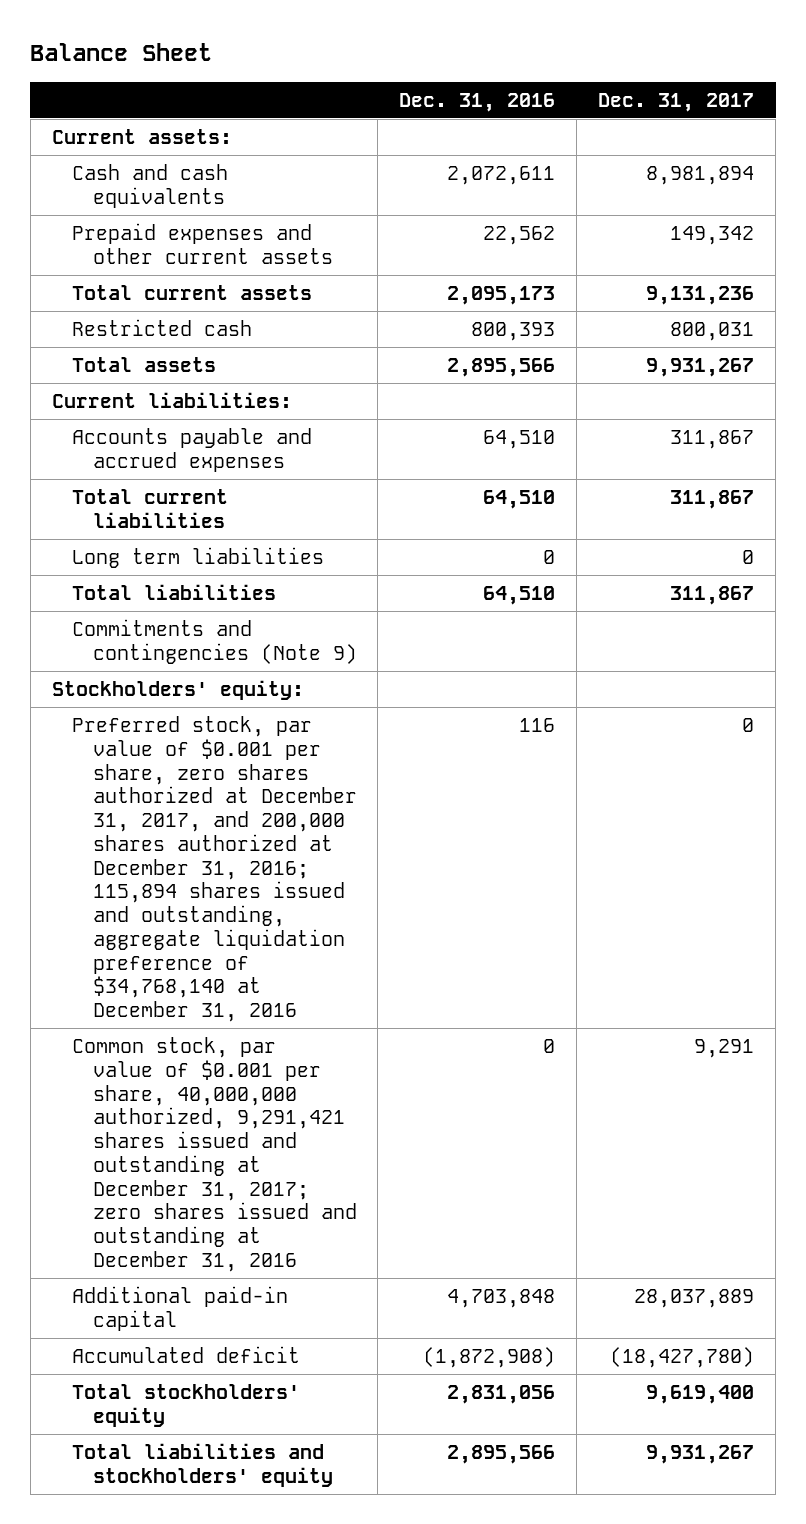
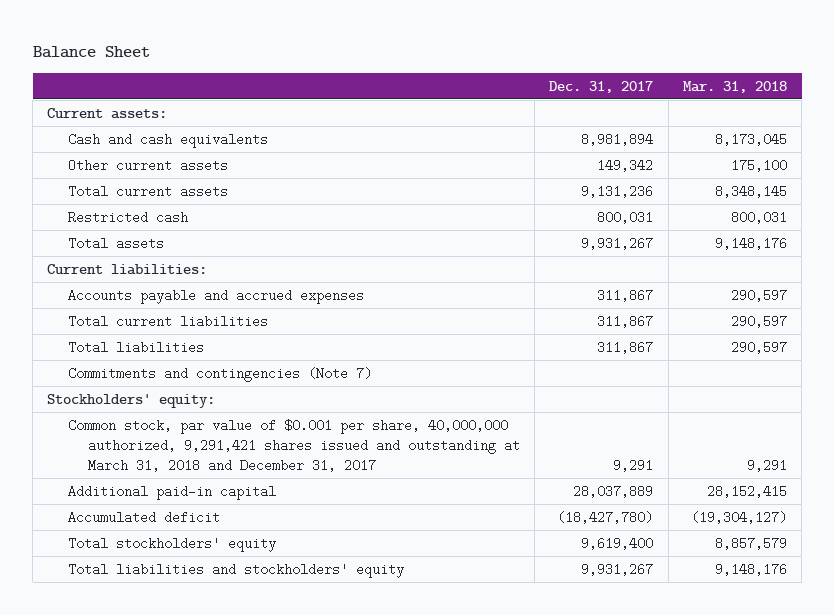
- | Dec. 31, 2016 | Dec. 31, 2017
+ | Dec. 31, 2017 | Mar. 31, 2018
- Prepaid expenses and other current assets | 22,562 | 149,342
+ Other current assets | 149,342 | 175,100
- Long term liabilities | 0 | 0
- Commitments and contingencies (Note 9)
+ Commitments and contingencies (Note 7)
- Preferred stock, par value of $0.001 per share, zero shares authorized at December 31, 2017, and 200,000 shares authorized at December 31, 2016; 115,894 shares issued and outstanding, aggregate liquidation preference of $34,768,140 at December 31, 2016 | 116 | 0
- Common stock, par value of $0.001 per share, 40,000,000 authorized, 9,291,421 shares issued and outstanding at December 31, 2017; zero shares issued and outstanding at December 31, 2016 | 0 | 9,291
+ Common stock, par value of $0.001 per share, 40,000,000 authorized, 9,291,421 shares issued and outstanding at March 31, 2018 and December 31, 2017 | 9,291 | 9,291

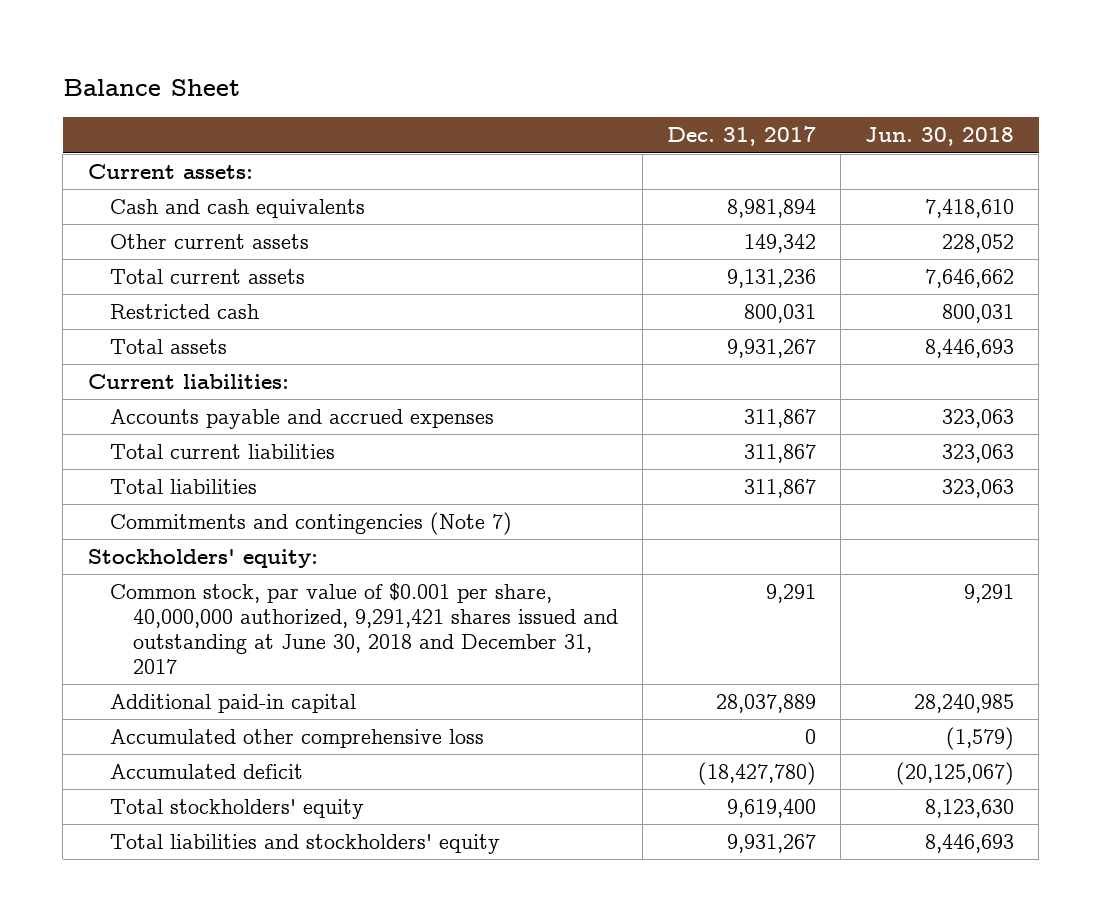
- | Dec. 31, 2017 | Mar. 31, 2018
+ | Dec. 31, 2017 | Jun. 30, 2018
- Common stock, par value of $0.001 per share, 40,000,000 authorized, 9,291,421 shares issued and outstanding at March 31, 2018 and December 31, 2017 | 9,291 | 9,291
+ Common stock, par value of $0.001 per share, 40,000,000 authorized, 9,291,421 shares issued and outstanding at June 30, 2018 and December 31, 2017 | 9,291 | 9,291
+ Accumulated other comprehensive loss | 0 | (1,579)

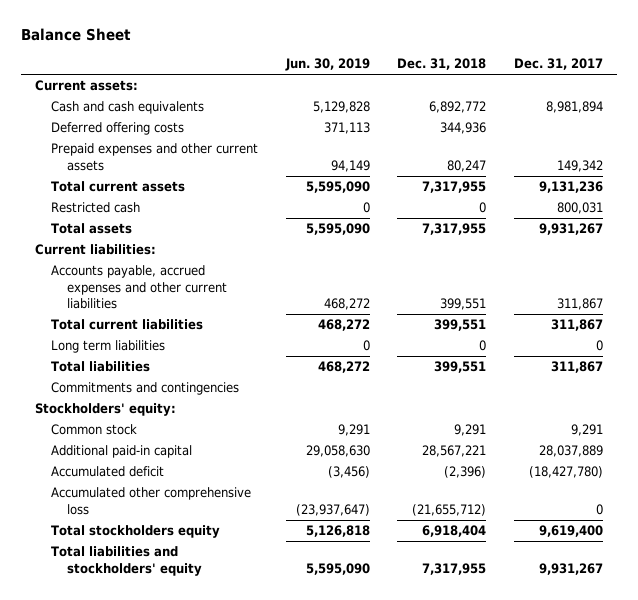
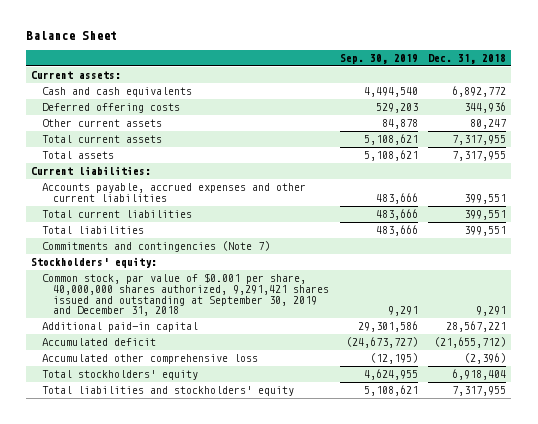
- | Jun. 30, 2019 | Dec. 31, 2018 | Dec. 31, 2017
+ | Sep. 30, 2019 | Dec. 31, 2018
- Prepaid expenses and other current assets | 94,149 | 80,247 | 149,342
+ Other current assets | 84,878 | 80,247
- Restricted cash | 0 | 0 | 800,031
- Long term liabilities | 0 | 0 | 0
- Commitments and contingencies
+ Commitments and contingencies (Note 7)
- Common stock | 9,291 | 9,291 | 9,291
+ Common stock, par value of $0.001 per share, 40,000,000 shares authorized, 9,291,421 shares issued and outstanding at September 30, 2019 and December 31, 2018 | 9,291 | 9,291
- Accumulated deficit | (3,456) | (2,396) | (18,427,780)
- Accumulated other comprehensive loss | (23,937,647) | (21,655,712) | 0
- Total stockholders equity | 5,126,818 | 6,918,404 | 9,619,400
+ Accumulated deficit | (24,673,727) | (21,655,712)
+ Accumulated other comprehensive loss | (12,195) | (2,396)
+ Total stockholders' equity | 4,624,955 | 6,918,404

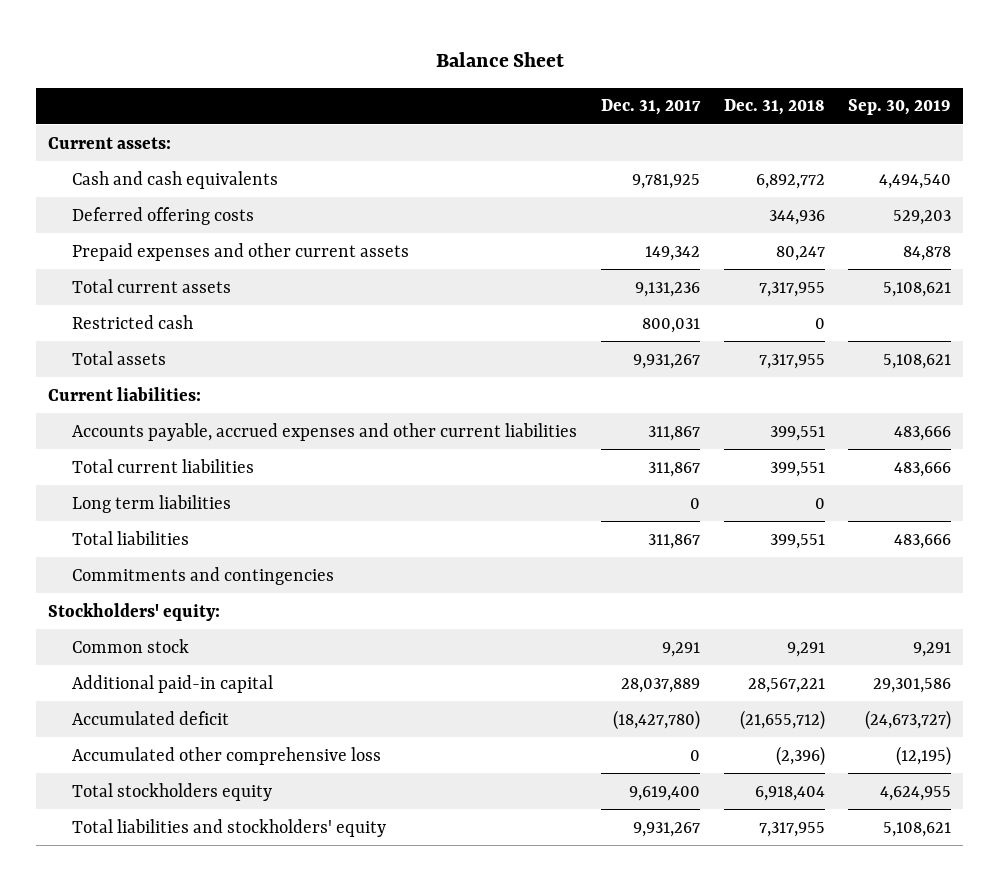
- | Sep. 30, 2019 | Dec. 31, 2018
+ | Dec. 31, 2017 | Dec. 31, 2018 | Sep. 30, 2019
- Other current assets | 84,878 | 80,247
+ Prepaid expenses and other current assets | 149,342 | 80,247 | 84,878
+ Restricted cash | 800,031 | 0 |
+ Long term liabilities | 0 | 0 |
- Commitments and contingencies (Note 7)
+ Commitments and contingencies
- Common stock, par value of $0.001 per share, 40,000,000 shares authorized, 9,291,421 shares issued and outstanding at September 30, 2019 and December 31, 2018 | 9,291 | 9,291
+ Common stock | 9,291 | 9,291 | 9,291
- Total stockholders' equity | 4,624,955 | 6,918,404
+ Total stockholders equity | 9,619,400 | 6,918,404 | 4,624,955

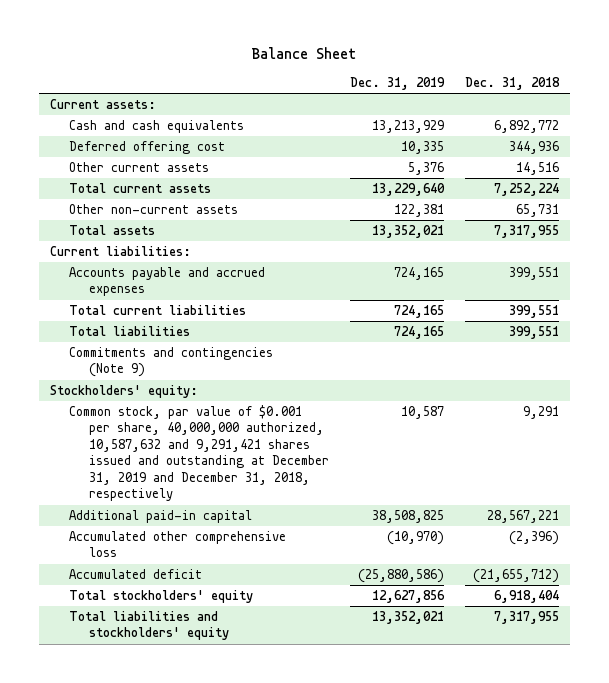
- | Dec. 31, 2017 | Dec. 31, 2018 | Sep. 30, 2019
+ | Dec. 31, 2019 | Dec. 31, 2018
- Deferred offering costs | | 344,936 | 529,203
- Prepaid expenses and other current assets | 149,342 | 80,247 | 84,878
- Total current assets | 9,131,236 | 7,317,955 | 5,108,621
- Restricted cash | 800,031 | 0 |
+ Deferred offering cost | 10,335 | 344,936
+ Other current assets | 5,376 | 14,516
+ Total current assets | 13,229,640 | 7,252,224
+ Other non-current assets | 122,381 | 65,731
- Accounts payable, accrued expenses and other current liabilities | 311,867 | 399,551 | 483,666
+ Accounts payable and accrued expenses | 724,165 | 399,551
- Long term liabilities | 0 | 0 |
- Commitments and contingencies
+ Commitments and contingencies (Note 9)
- Common stock | 9,291 | 9,291 | 9,291
+ Common stock, par value of $0.001 per share, 40,000,000 authorized, 10,587,632 and 9,291,421 shares issued and outstanding at December 31, 2019 and December 31, 2018, respectively | 10,587 | 9,291
- Total stockholders equity | 9,619,400 | 6,918,404 | 4,624,955
moved down: Accumulated deficit | (25,880,586) | (21,655,712)
+ Total stockholders' equity | 12,627,856 | 6,918,404

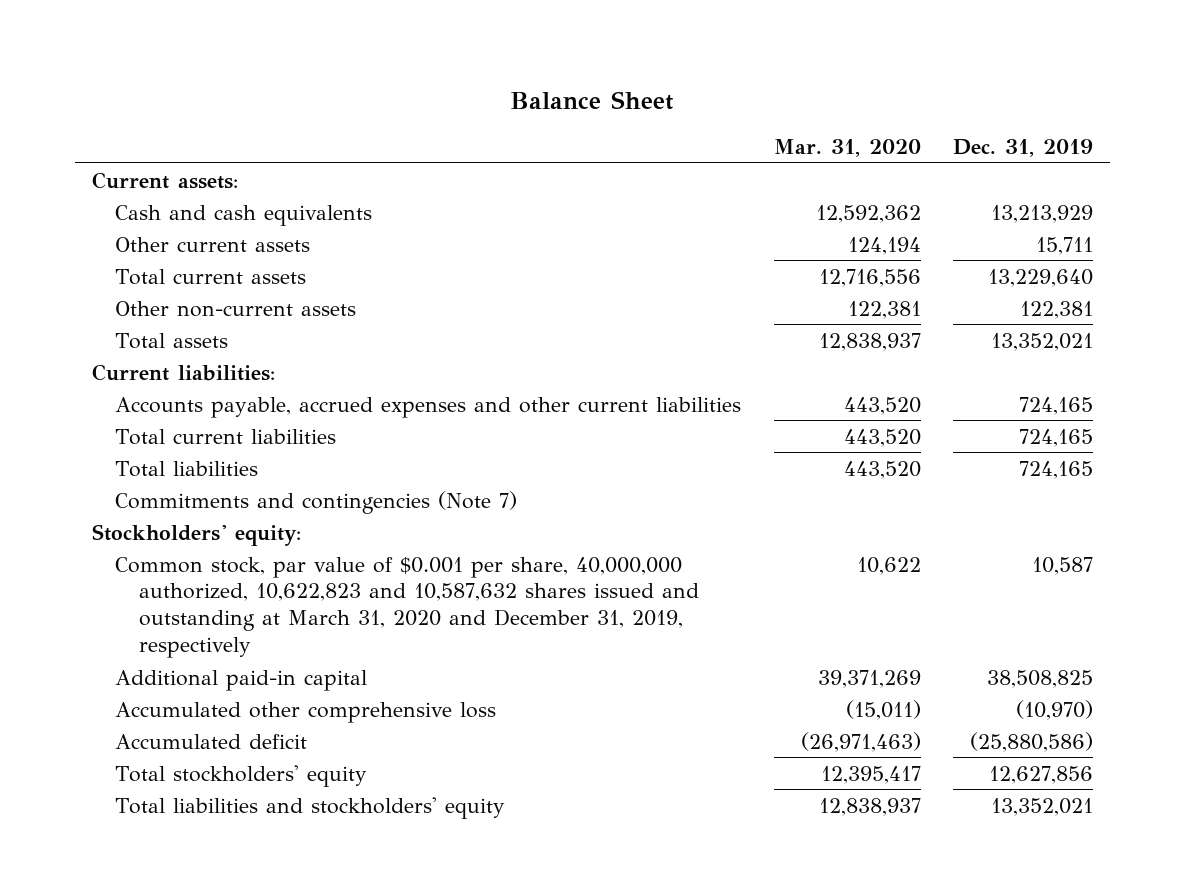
- | Dec. 31, 2019 | Dec. 31, 2018
+ | Mar. 31, 2020 | Dec. 31, 2019
- Deferred offering cost | 10,335 | 344,936
- Other current assets | 5,376 | 14,516
+ Other current assets | 124,194 | 15,711
- Accounts payable and accrued expenses | 724,165 | 399,551
+ Accounts payable, accrued expenses and other current liabilities | 443,520 | 724,165
- Commitments and contingencies (Note 9)
+ Commitments and contingencies (Note 7)
- Common stock, par value of $0.001 per share, 40,000,000 authorized, 10,587,632 and 9,291,421 shares issued and outstanding at December 31, 2019 and December 31, 2018, respectively | 10,587 | 9,291
+ Common stock, par value of $0.001 per share, 40,000,000 authorized, 10,622,823 and 10,587,632 shares issued and outstanding at March 31, 2020 and December 31, 2019, respectively | 10,622 | 10,587

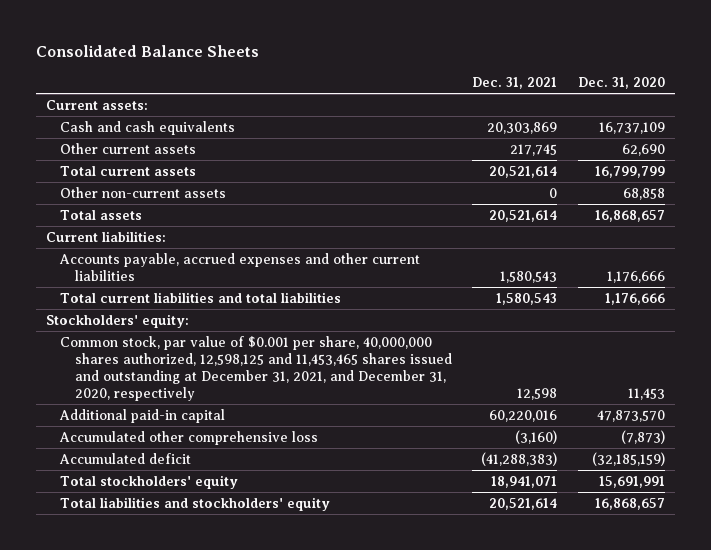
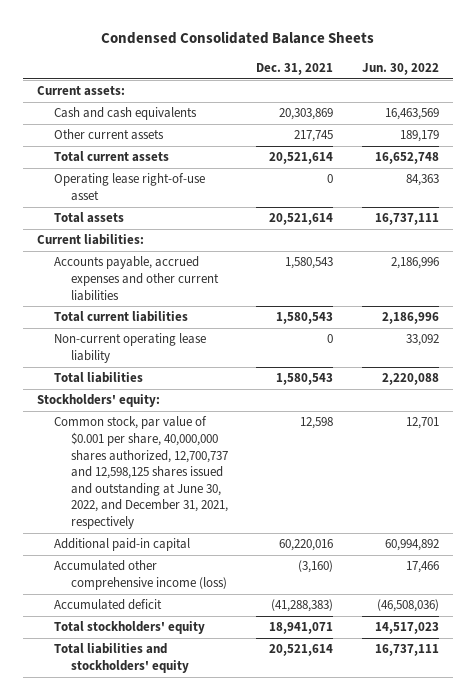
- Consolidated Balance Sheets
+ Condensed Consolidated Balance Sheets
- | Dec. 31, 2021 | Dec. 31, 2020
+ | Dec. 31, 2021 | Jun. 30, 2022
- Other non-current assets | 0 | 68,858
+ Operating lease right-of-use asset | 0 | 84,363
- Total current liabilities and total liabilities | 1,580,543 | 1,176,666
+ Total current liabilities | 1,580,543 | 2,186,996
+ Non-current operating lease liability | 0 | 33,092
+ Total liabilities | 1,580,543 | 2,220,088
- Common stock, par value of $0.001 per share, 40,000,000 shares authorized, 12,598,125 and 11,453,465 shares issued and outstanding at December 31, 2021, and December 31, 2020, respectively | 12,598 | 11,453
+ Common stock, par value of $0.001 per share, 40,000,000 shares authorized, 12,700,737 and 12,598,125 shares issued and outstanding at June 30, 2022, and December 31, 2021, respectively | 12,598 | 12,701
- Accumulated other comprehensive loss | (3,160) | (7,873)
+ Accumulated other comprehensive income (loss) | (3,160) | 17,466

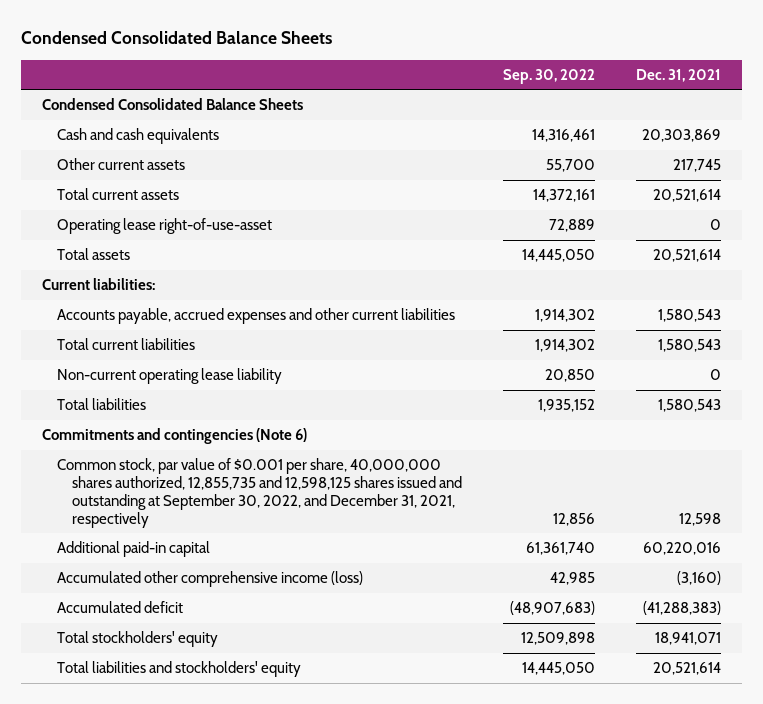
- | Dec. 31, 2021 | Jun. 30, 2022
+ | Sep. 30, 2022 | Dec. 31, 2021
- Current assets:
+ Condensed Consolidated Balance Sheets
- Operating lease right-of-use asset | 0 | 84,363
+ Operating lease right-of-use-asset | 72,889 | 0
- Stockholders' equity:
- Common stock, par value of $0.001 per share, 40,000,000 shares authorized, 12,700,737 and 12,598,125 shares issued and outstanding at June 30, 2022, and December 31, 2021, respectively | 12,598 | 12,701
+ Commitments and contingencies (Note 6)
+ Common stock, par value of $0.001 per share, 40,000,000 shares authorized, 12,855,735 and 12,598,125 shares issued and outstanding at September 30, 2022, and December 31, 2021, respectively | 12,856 | 12,598

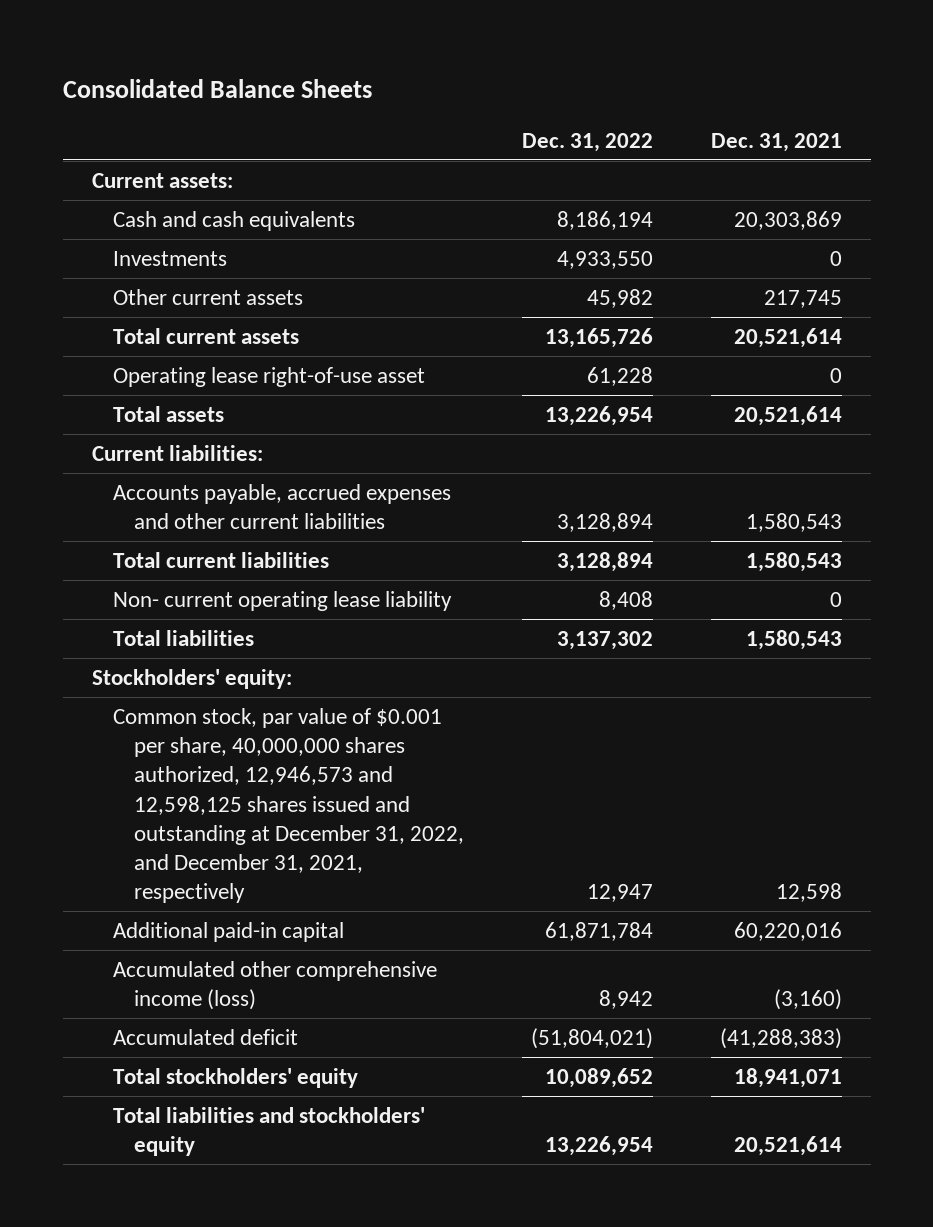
- Condensed Consolidated Balance Sheets
+ Consolidated Balance Sheets
- | Sep. 30, 2022 | Dec. 31, 2021
+ | Dec. 31, 2022 | Dec. 31, 2021
- Condensed Consolidated Balance Sheets
+ Current assets:
+ Investments | 4,933,550 | 0
- Operating lease right-of-use-asset | 72,889 | 0
+ Operating lease right-of-use asset | 61,228 | 0
- Non-current operating lease liability | 20,850 | 0
+ Non- current operating lease liability | 8,408 | 0
- Commitments and contingencies (Note 6)
- Common stock, par value of $0.001 per share, 40,000,000 shares authorized, 12,855,735 and 12,598,125 shares issued and outstanding at September 30, 2022, and December 31, 2021, respectively | 12,856 | 12,598
+ Stockholders' equity:
+ Common stock, par value of $0.001 per share, 40,000,000 shares authorized, 12,946,573 and 12,598,125 shares issued and outstanding at December 31, 2022, and December 31, 2021, respectively | 12,947 | 12,598

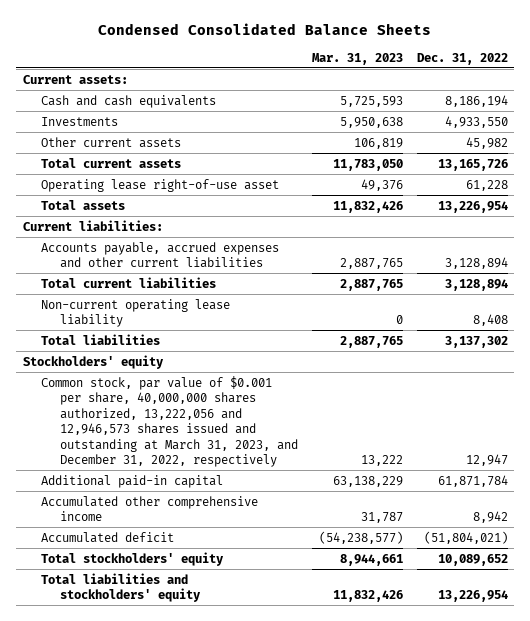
- Consolidated Balance Sheets
+ Condensed Consolidated Balance Sheets
- | Dec. 31, 2022 | Dec. 31, 2021
+ | Mar. 31, 2023 | Dec. 31, 2022
- Non- current operating lease liability | 8,408 | 0
+ Non-current operating lease liability | 0 | 8,408
- Stockholders' equity:
- Common stock, par value of $0.001 per share, 40,000,000 shares authorized, 12,946,573 and 12,598,125 shares issued and outstanding at December 31, 2022, and December 31, 2021, respectively | 12,947 | 12,598
+ Stockholders' equity
+ Common stock, par value of $0.001 per share, 40,000,000 shares authorized, 13,222,056 and 12,946,573 shares issued and outstanding at March 31, 2023, and December 31, 2022, respectively | 13,222 | 12,947
- Accumulated other comprehensive income (loss) | 8,942 | (3,160)
+ Accumulated other comprehensive income | 31,787 | 8,942

